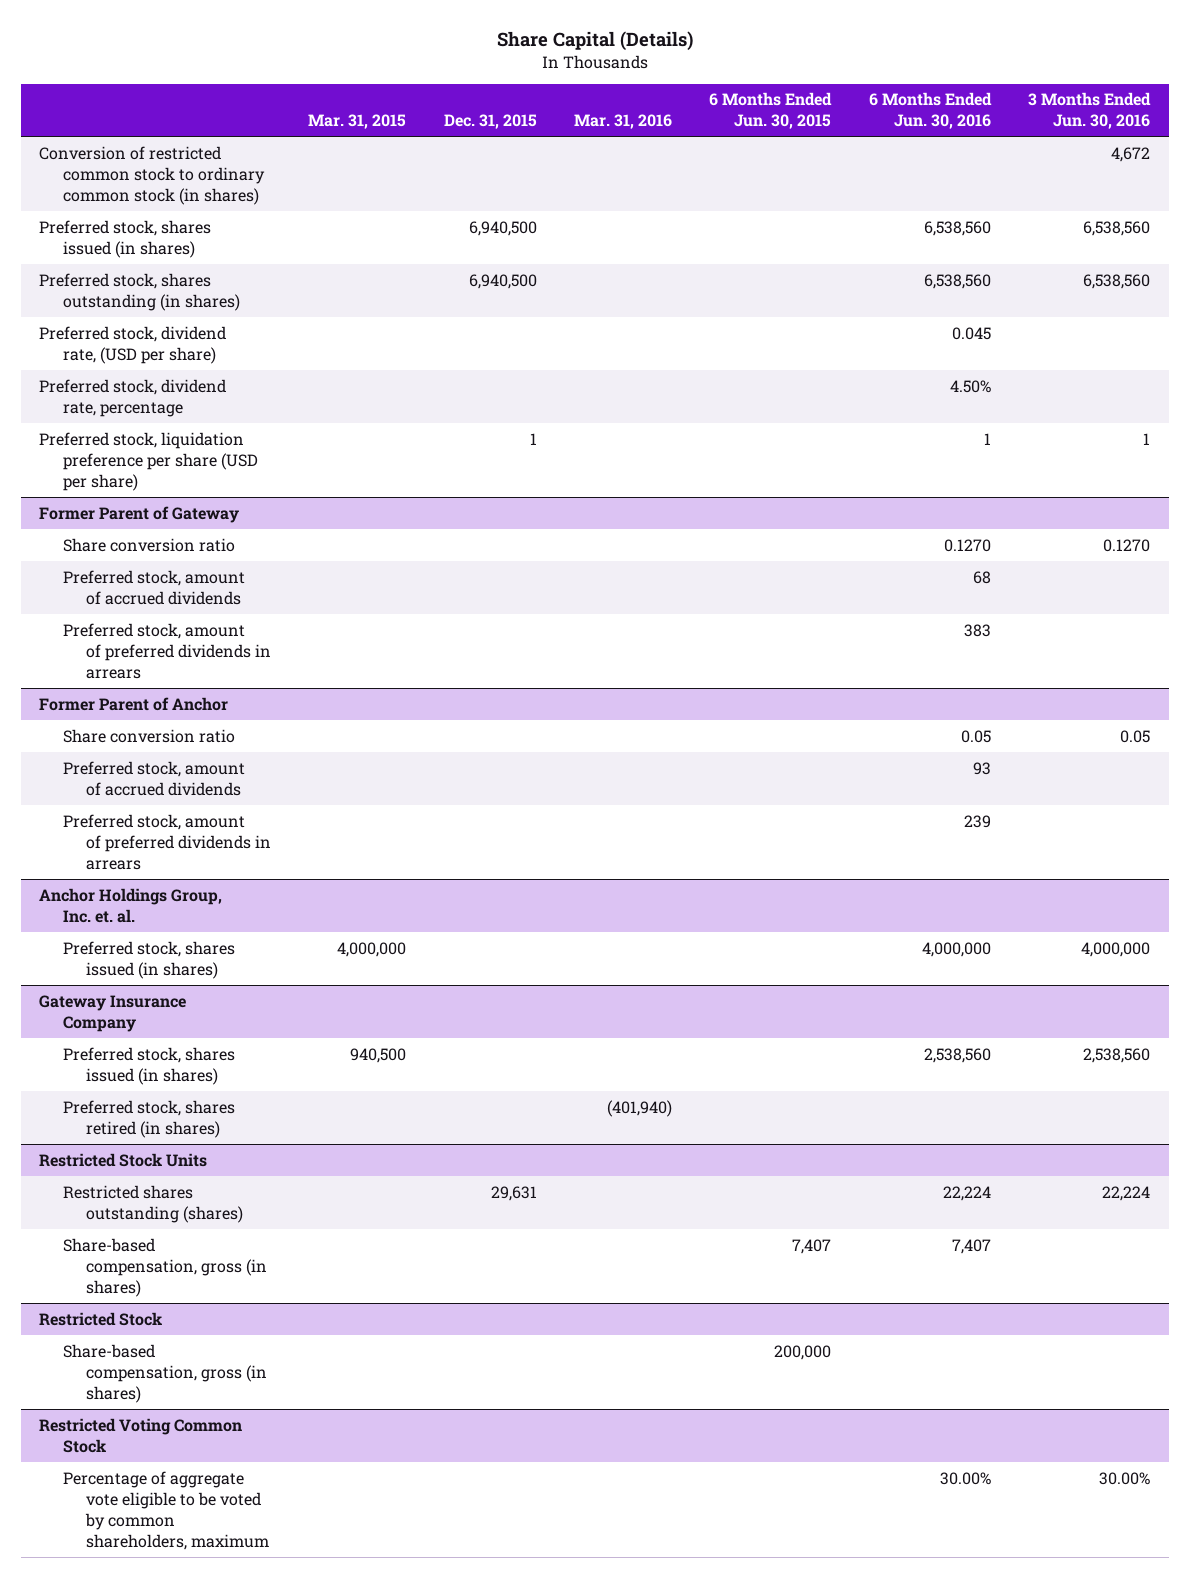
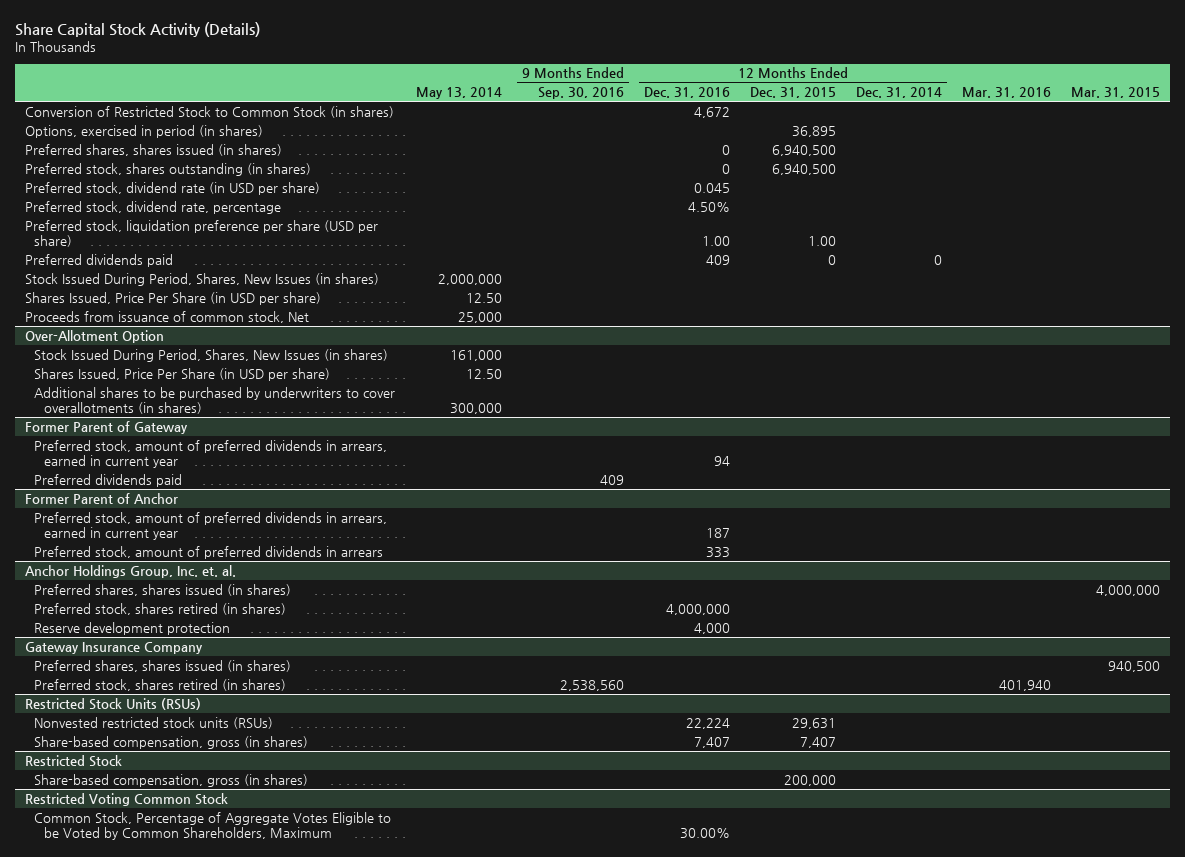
- Share Capital (Details)
+ Share Capital Stock Activity (Details)
- | Mar. 31, 2015 | Dec. 31, 2015 | Mar. 31, 2016 | 6 Months Ended Jun. 30, 2015 | 6 Months Ended Jun. 30, 2016 | 3 Months Ended Jun. 30, 2016
+ | May 13, 2014 | 9 Months Ended Sep. 30, 2016 | 12 Months Ended Dec. 31, 2016 | 12 Months Ended Dec. 31, 2015 | 12 Months Ended Dec. 31, 2014 | Mar. 31, 2016 | Mar. 31, 2015
- Conversion of restricted common stock to ordinary common stock (in shares) | | | | | | 4,672
- Preferred stock, shares issued (in shares) | | 6,940,500 | | | 6,538,560 | 6,538,560
+ Conversion of Restricted Stock to Common Stock (in shares) | | | 4,672 | | | |
+ Options, exercised in period (in shares) | | | | 36,895 | | |
+ Preferred shares, shares issued (in shares) | | | 0 | 6,940,500 | | |
- Preferred stock, dividend rate, (USD per share) | | | | | 0.045 |
+ Preferred stock, dividend rate (in USD per share) | | | 0.045 | | | |
+ Preferred dividends paid | | | 409 | 0 | 0 | |
+ Stock Issued During Period, Shares, New Issues (in shares) | 2,000,000 | | | | | |
+ Shares Issued, Price Per Share (in USD per share) | 12.50 | | | | | |
+ Proceeds from issuance of common stock, Net | 25,000 | | | | | |
+ Over-Allotment Option
+ Stock Issued During Period, Shares, New Issues (in shares) | 161,000 | | | | | |
+ Shares Issued, Price Per Share (in USD per share) | 12.50 | | | | | |
+ Additional shares to be purchased by underwriters to cover overallotments (in shares) | 300,000 | | | | | |
@ Former Parent of Gateway
- Share conversion ratio | | | | | 0.1270 | 0.1270
- Preferred stock, amount of accrued dividends | | | | | 68 |
- Preferred stock, amount of preferred dividends in arrears | | | | | 383 |
+ Preferred stock, amount of preferred dividends in arrears, earned in current year | | | 94 | | | |
+ Preferred dividends paid | | 409 | | | | |
@ Former Parent of Anchor
- Share conversion ratio | | | | | 0.05 | 0.05
- Preferred stock, amount of accrued dividends | | | | | 93 |
+ Preferred stock, amount of preferred dividends in arrears, earned in current year | | | 187 | | | |
@ Anchor Holdings Group, Inc. et. al.
- Preferred stock, shares issued (in shares) | 4,000,000 | | | | 4,000,000 | 4,000,000
+ Preferred shares, shares issued (in shares) | | | | | | | 4,000,000
+ Preferred stock, shares retired (in shares) | | | 4,000,000 | | | |
+ Reserve development protection | | | 4,000 | | | |
@ Gateway Insurance Company
- Preferred stock, shares issued (in shares) | 940,500 | | | | 2,538,560 | 2,538,560
- Preferred stock, shares retired (in shares) | | | (401,940) | | |
- Restricted Stock Units
- Restricted shares outstanding (shares) | | 29,631 | | | 22,224 | 22,224
@ Gateway Insurance Company
+ Preferred shares, shares issued (in shares) | | | | | | | 940,500
+ Preferred stock, shares retired (in shares) | | 2,538,560 | | | | 401,940 |
+ Restricted Stock Units (RSUs)
+ Nonvested restricted stock units (RSUs) | | | 22,224 | 29,631 | | |
@ Restricted Voting Common Stock
- Percentage of aggregate vote eligible to be voted by common shareholders, maximum | | | | | 30.00% | 30.00%
+ Common Stock, Percentage of Aggregate Votes Eligible to be Voted by Common Shareholders, Maximum | | | 30.00% | | | |

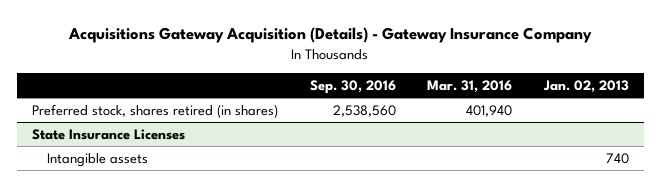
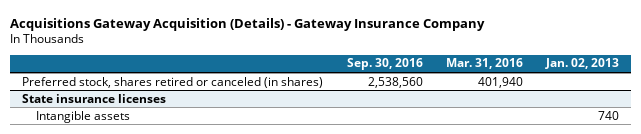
- Preferred stock, shares retired (in shares) | 2,538,560 | 401,940 |
- State Insurance Licenses
+ Preferred stock, shares retired or canceled (in shares) | 2,538,560 | 401,940 |
+ State insurance licenses

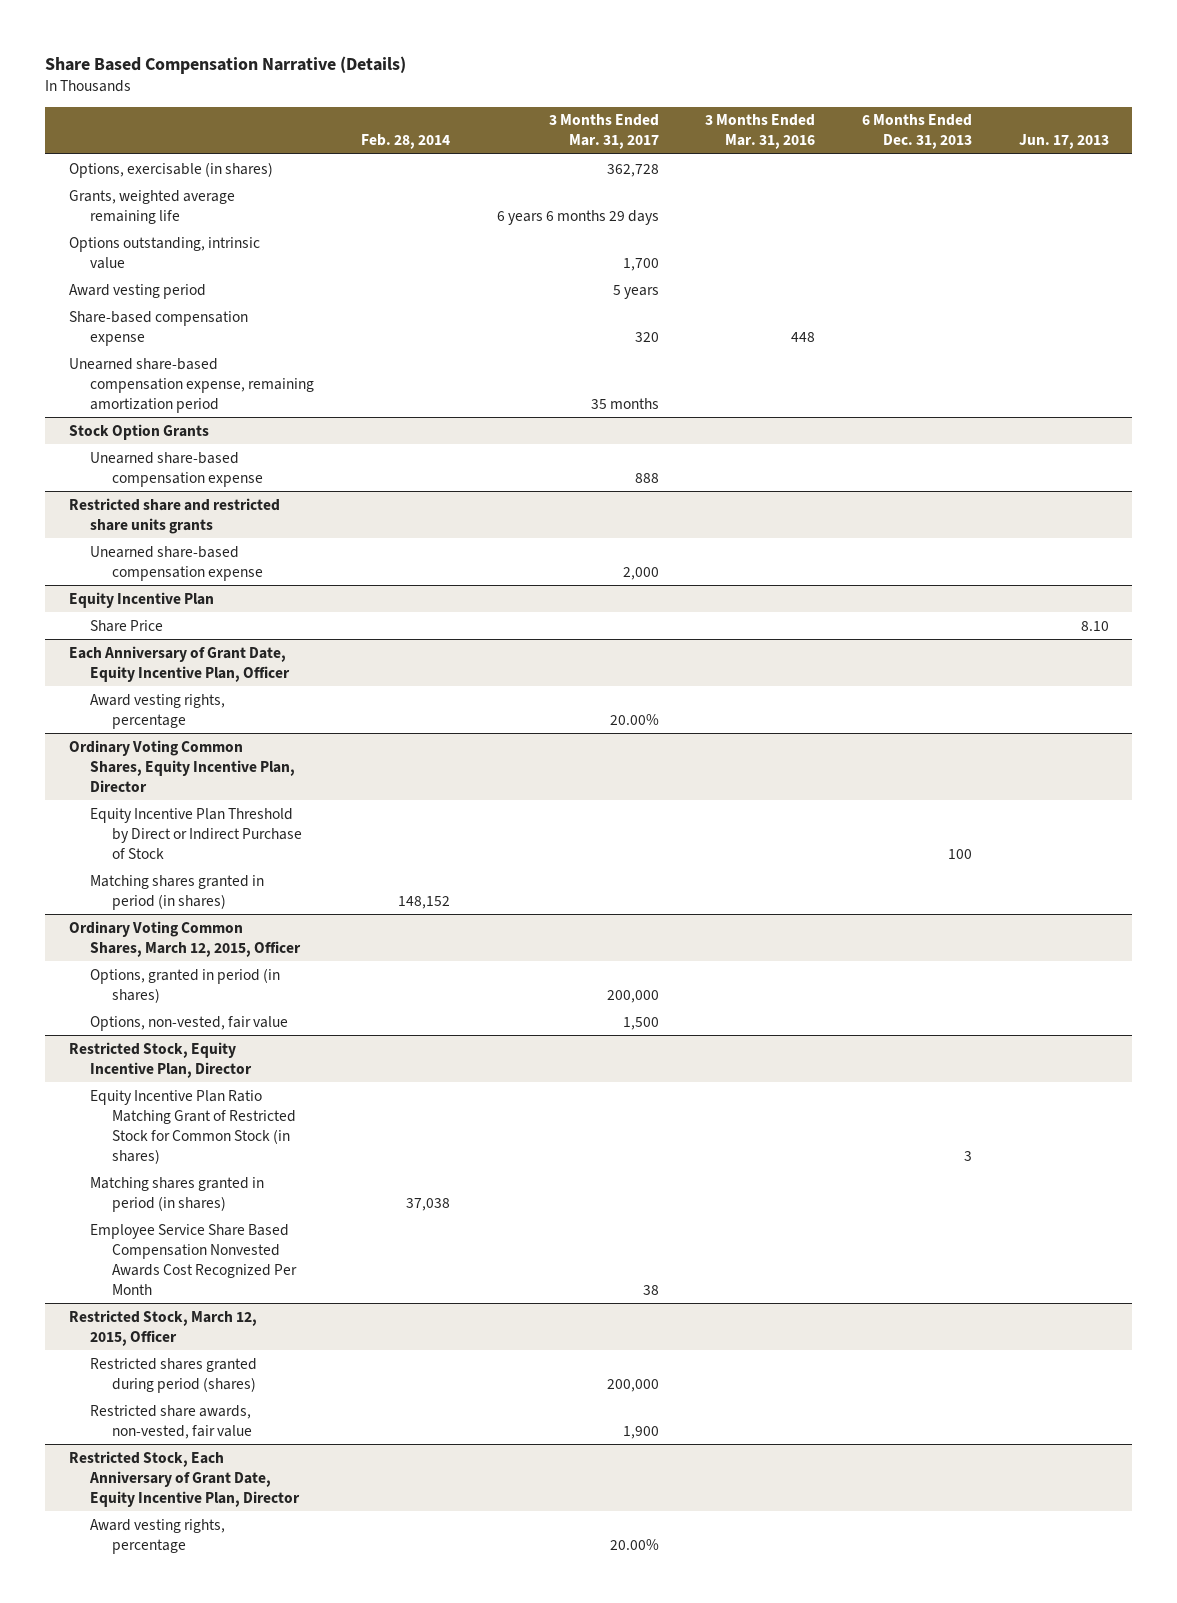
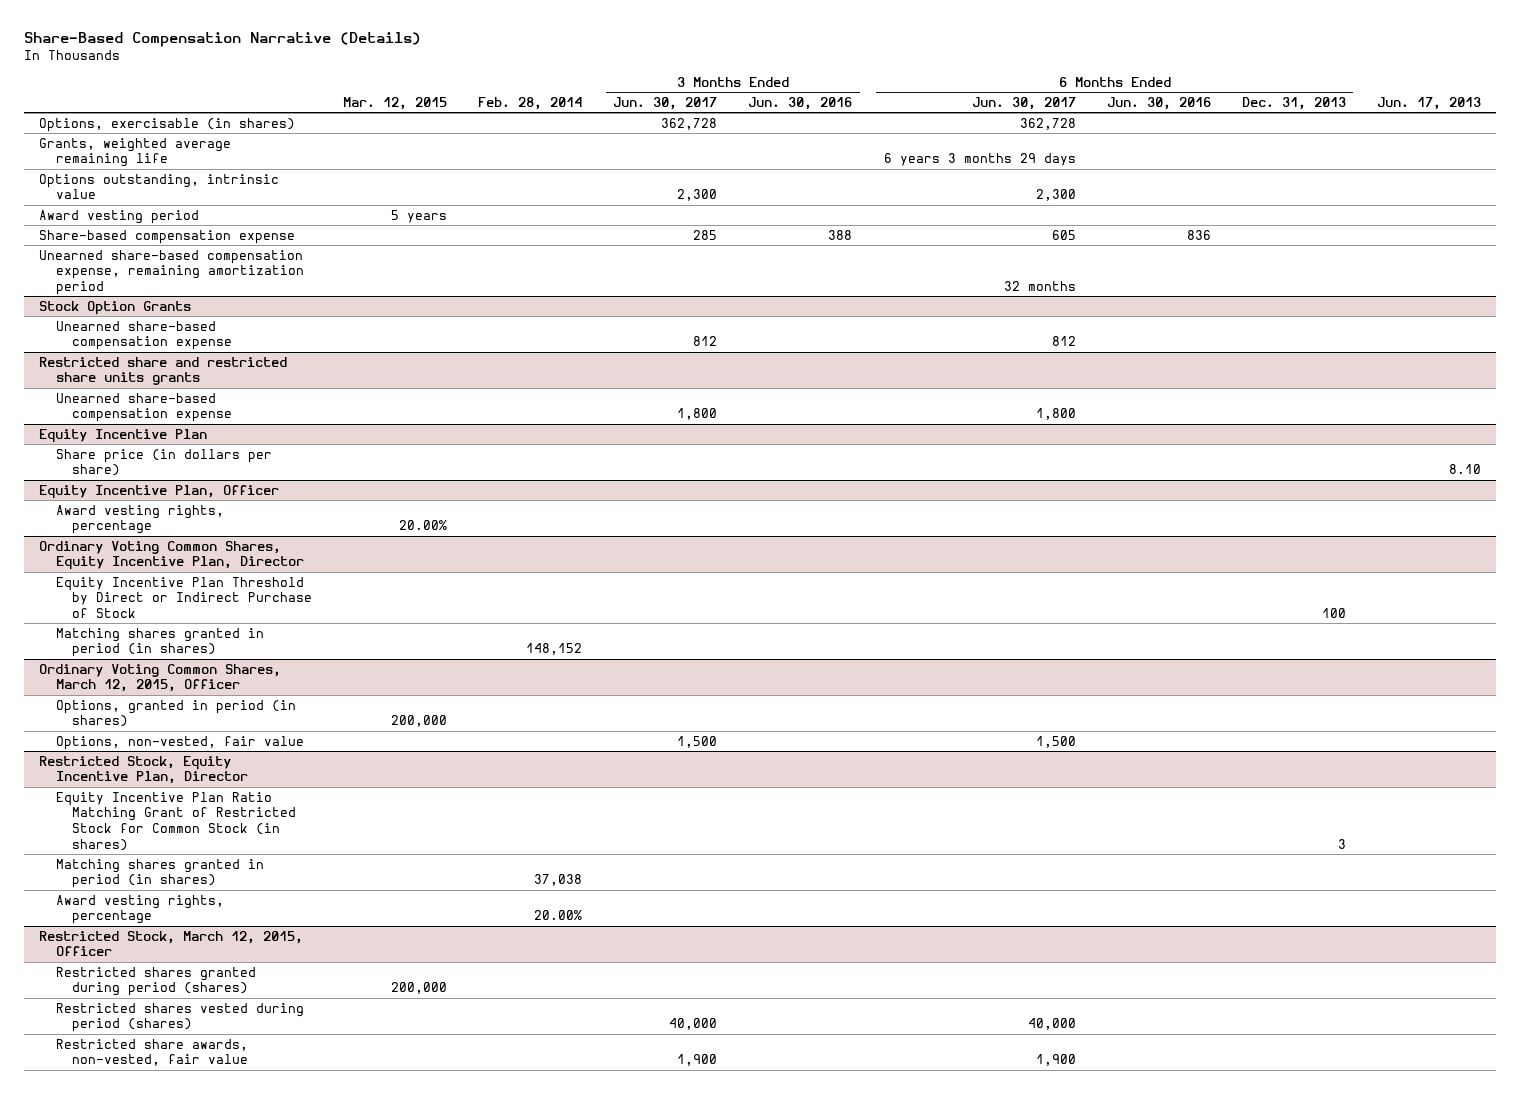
- Share Based Compensation Narrative (Details)
+ Share-Based Compensation Narrative (Details)
- | Feb. 28, 2014 | 3 Months Ended Mar. 31, 2017 | 3 Months Ended Mar. 31, 2016 | 6 Months Ended Dec. 31, 2013 | Jun. 17, 2013
+ | Mar. 12, 2015 | Feb. 28, 2014 | 3 Months Ended Jun. 30, 2017 | 3 Months Ended Jun. 30, 2016 | 6 Months Ended Jun. 30, 2017 | 6 Months Ended Jun. 30, 2016 | 6 Months Ended Dec. 31, 2013 | Jun. 17, 2013
@ Equity Incentive Plan
- Share Price | | | | | 8.10
- Each Anniversary of Grant Date, Equity Incentive Plan, Officer
@ Equity Incentive Plan
+ Share price (in dollars per share) | | | | | | | | 8.10
+ Equity Incentive Plan, Officer
@ Restricted Stock, Equity Incentive Plan, Director
- Employee Service Share Based Compensation Nonvested Awards Cost Recognized Per Month | | 38 | | |
+ Award vesting rights, percentage | | 20.00% | | | | | |
@ Restricted Stock, March 12, 2015, Officer
+ Restricted shares vested during period (shares) | | | 40,000 | | 40,000 | | |
- Restricted Stock, Each Anniversary of Grant Date, Equity Incentive Plan, Director
- Award vesting rights, percentage | | 20.00% | | |

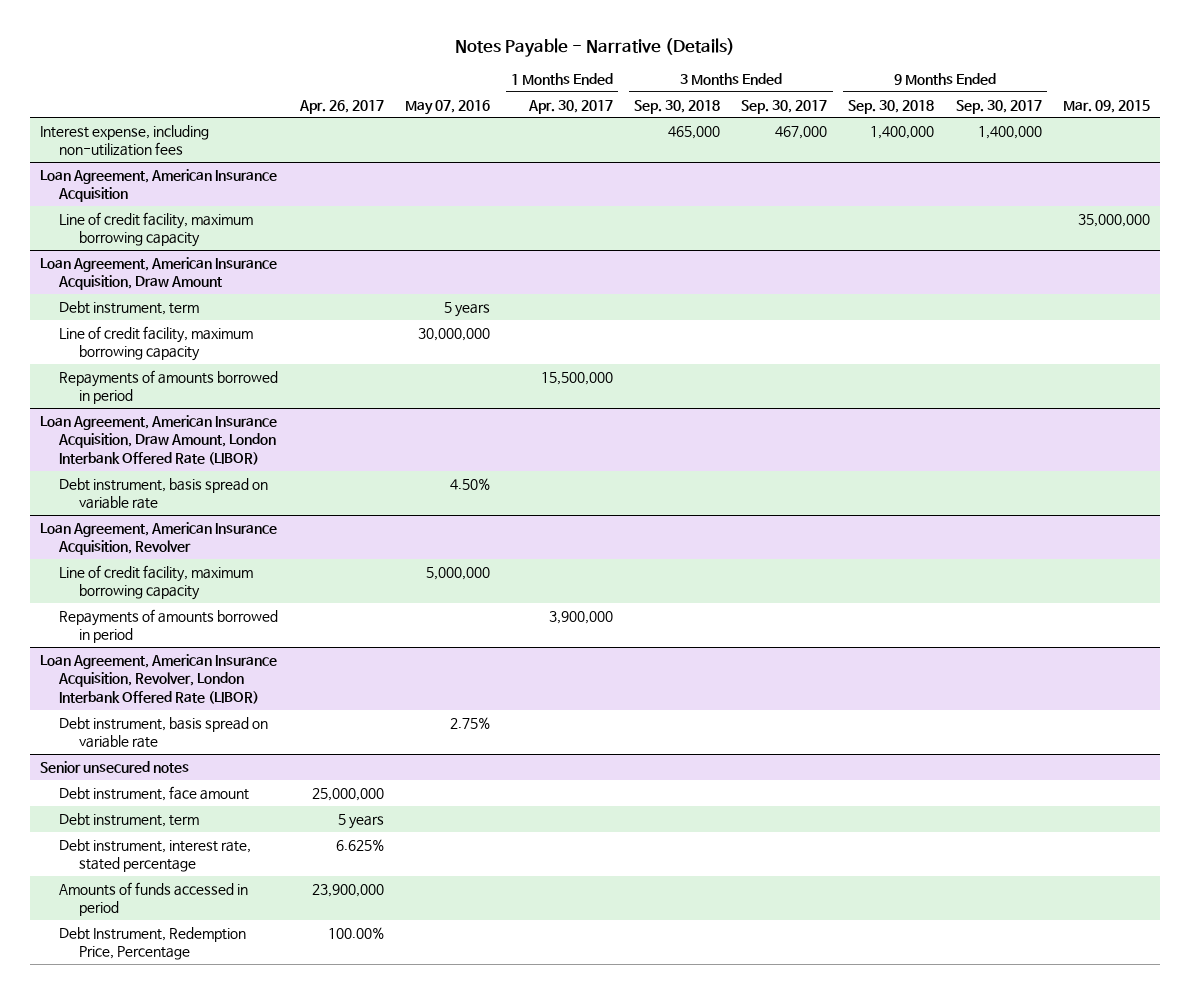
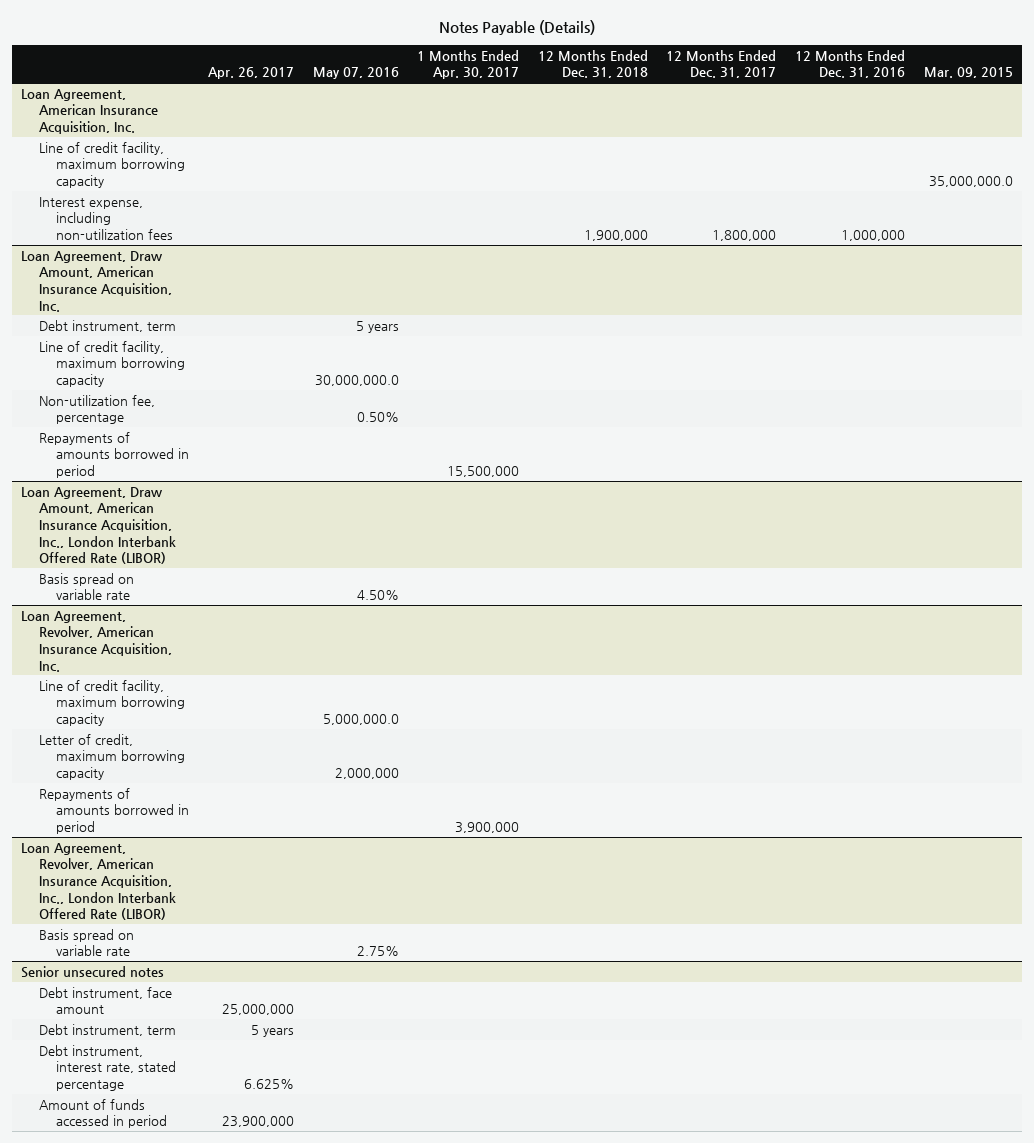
- Notes Payable - Narrative (Details)
+ Notes Payable (Details)
- | Apr. 26, 2017 | May 07, 2016 | 1 Months Ended Apr. 30, 2017 | 3 Months Ended Sep. 30, 2018 | 3 Months Ended Sep. 30, 2017 | 9 Months Ended Sep. 30, 2018 | 9 Months Ended Sep. 30, 2017 | Mar. 09, 2015
+ | Apr. 26, 2017 | May 07, 2016 | 1 Months Ended Apr. 30, 2017 | 12 Months Ended Dec. 31, 2018 | 12 Months Ended Dec. 31, 2017 | 12 Months Ended Dec. 31, 2016 | Mar. 09, 2015
- Interest expense, including non-utilization fees | | | | 465,000 | 467,000 | 1,400,000 | 1,400,000 |
- Loan Agreement, American Insurance Acquisition
- Line of credit facility, maximum borrowing capacity | | | | | | | | 35,000,000
- Loan Agreement, American Insurance Acquisition, Draw Amount
+ Loan Agreement, American Insurance Acquisition, Inc.
+ Line of credit facility, maximum borrowing capacity | | | | | | | 35,000,000.0
+ Interest expense, including non-utilization fees | | | | 1,900,000 | 1,800,000 | 1,000,000 |
+ Loan Agreement, Draw Amount, American Insurance Acquisition, Inc.
- Line of credit facility, maximum borrowing capacity | | 30,000,000 | | | | | |
+ Line of credit facility, maximum borrowing capacity | | 30,000,000.0 | | | | |
+ Non-utilization fee, percentage | | 0.50% | | | | |
- Loan Agreement, American Insurance Acquisition, Draw Amount, London Interbank Offered Rate (LIBOR)
- Debt instrument, basis spread on variable rate | | 4.50% | | | | | |
- Loan Agreement, American Insurance Acquisition, Revolver
- Line of credit facility, maximum borrowing capacity | | 5,000,000 | | | | | |
+ Loan Agreement, Draw Amount, American Insurance Acquisition, Inc., London Interbank Offered Rate (LIBOR)
+ Basis spread on variable rate | | 4.50% | | | | |
+ Loan Agreement, Revolver, American Insurance Acquisition, Inc.
+ Line of credit facility, maximum borrowing capacity | | 5,000,000.0 | | | | |
+ Letter of credit, maximum borrowing capacity | | 2,000,000 | | | | |
- Loan Agreement, American Insurance Acquisition, Revolver, London Interbank Offered Rate (LIBOR)
- Debt instrument, basis spread on variable rate | | 2.75% | | | | | |
+ Loan Agreement, Revolver, American Insurance Acquisition, Inc., London Interbank Offered Rate (LIBOR)
+ Basis spread on variable rate | | 2.75% | | | | |
@ Senior unsecured notes
- Amounts of funds accessed in period | 23,900,000 | | | | | | |
- Debt Instrument, Redemption Price, Percentage | 100.00% | | | | | | |
+ Amount of funds accessed in period | 23,900,000 | | | | | |

